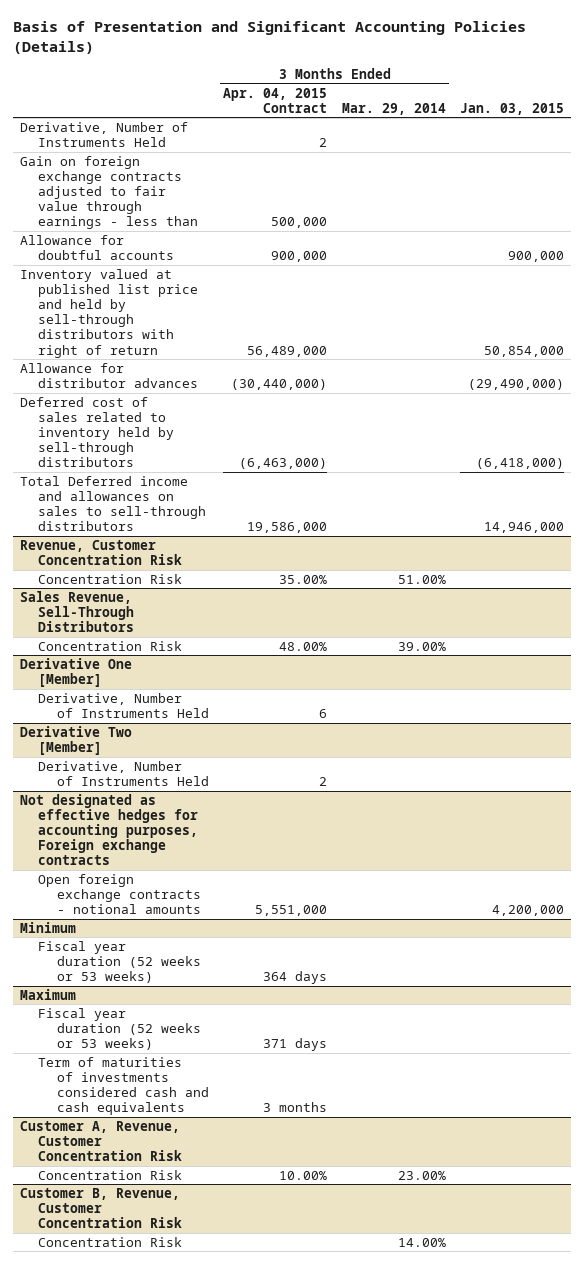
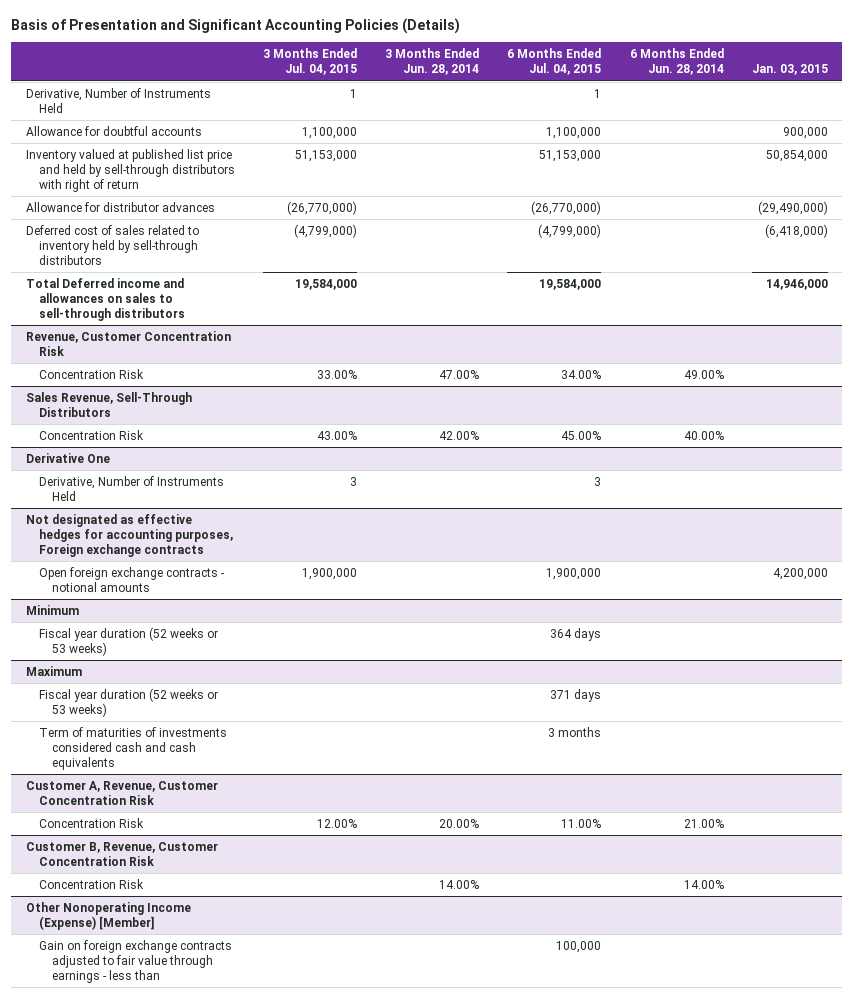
- | 3 Months Ended Apr. 04, 2015 Contract | 3 Months Ended Mar. 29, 2014 | Jan. 03, 2015
+ | 3 Months Ended Jul. 04, 2015 | 3 Months Ended Jun. 28, 2014 | 6 Months Ended Jul. 04, 2015 | 6 Months Ended Jun. 28, 2014 | Jan. 03, 2015
- Gain on foreign exchange contracts adjusted to fair value through earnings - less than | 500,000 | |
- Derivative One [Member]
+ Derivative One
- Derivative Two [Member]
- Derivative, Number of Instruments Held | 2 | |
+ Other Nonoperating Income (Expense) [Member]
+ Gain on foreign exchange contracts adjusted to fair value through earnings - less than | | | 100,000 | |

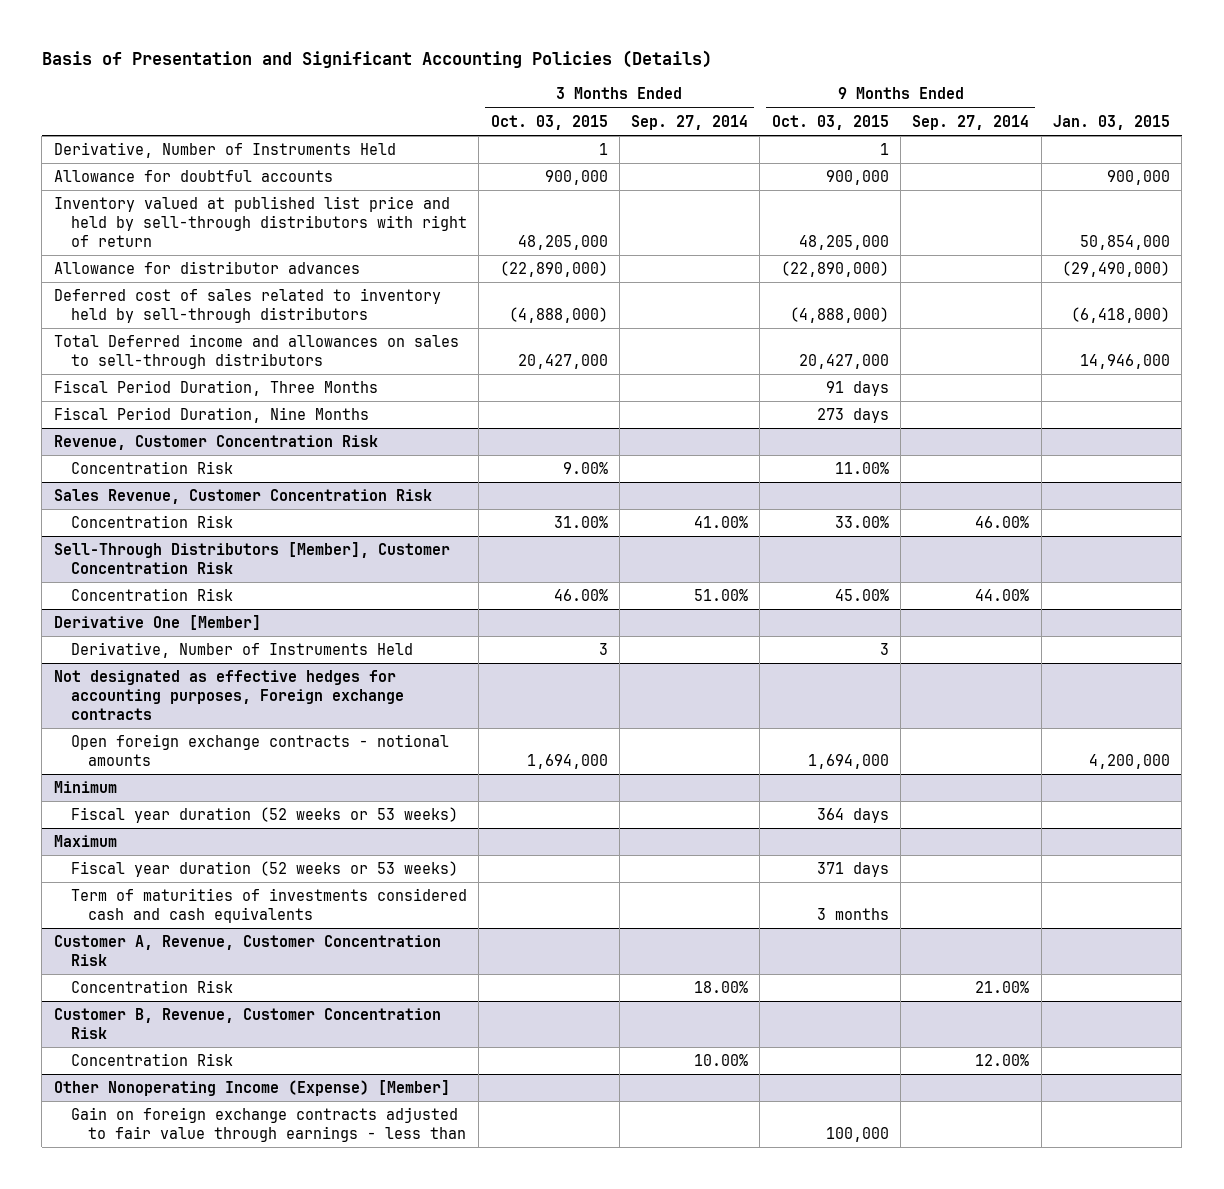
- | 3 Months Ended Jul. 04, 2015 | 3 Months Ended Jun. 28, 2014 | 6 Months Ended Jul. 04, 2015 | 6 Months Ended Jun. 28, 2014 | Jan. 03, 2015
+ | 3 Months Ended Oct. 03, 2015 | 3 Months Ended Sep. 27, 2014 | 9 Months Ended Oct. 03, 2015 | 9 Months Ended Sep. 27, 2014 | Jan. 03, 2015
+ Fiscal Period Duration, Three Months | | | 91 days | |
+ Fiscal Period Duration, Nine Months | | | 273 days | |
- Sales Revenue, Sell-Through Distributors
- Concentration Risk | 43.00% | 42.00% | 45.00% | 40.00% |
- Derivative One
+ Sales Revenue, Customer Concentration Risk
+ Concentration Risk | 31.00% | 41.00% | 33.00% | 46.00% |
+ Sell-Through Distributors [Member], Customer Concentration Risk
+ Concentration Risk | 46.00% | 51.00% | 45.00% | 44.00% |
+ Derivative One [Member]

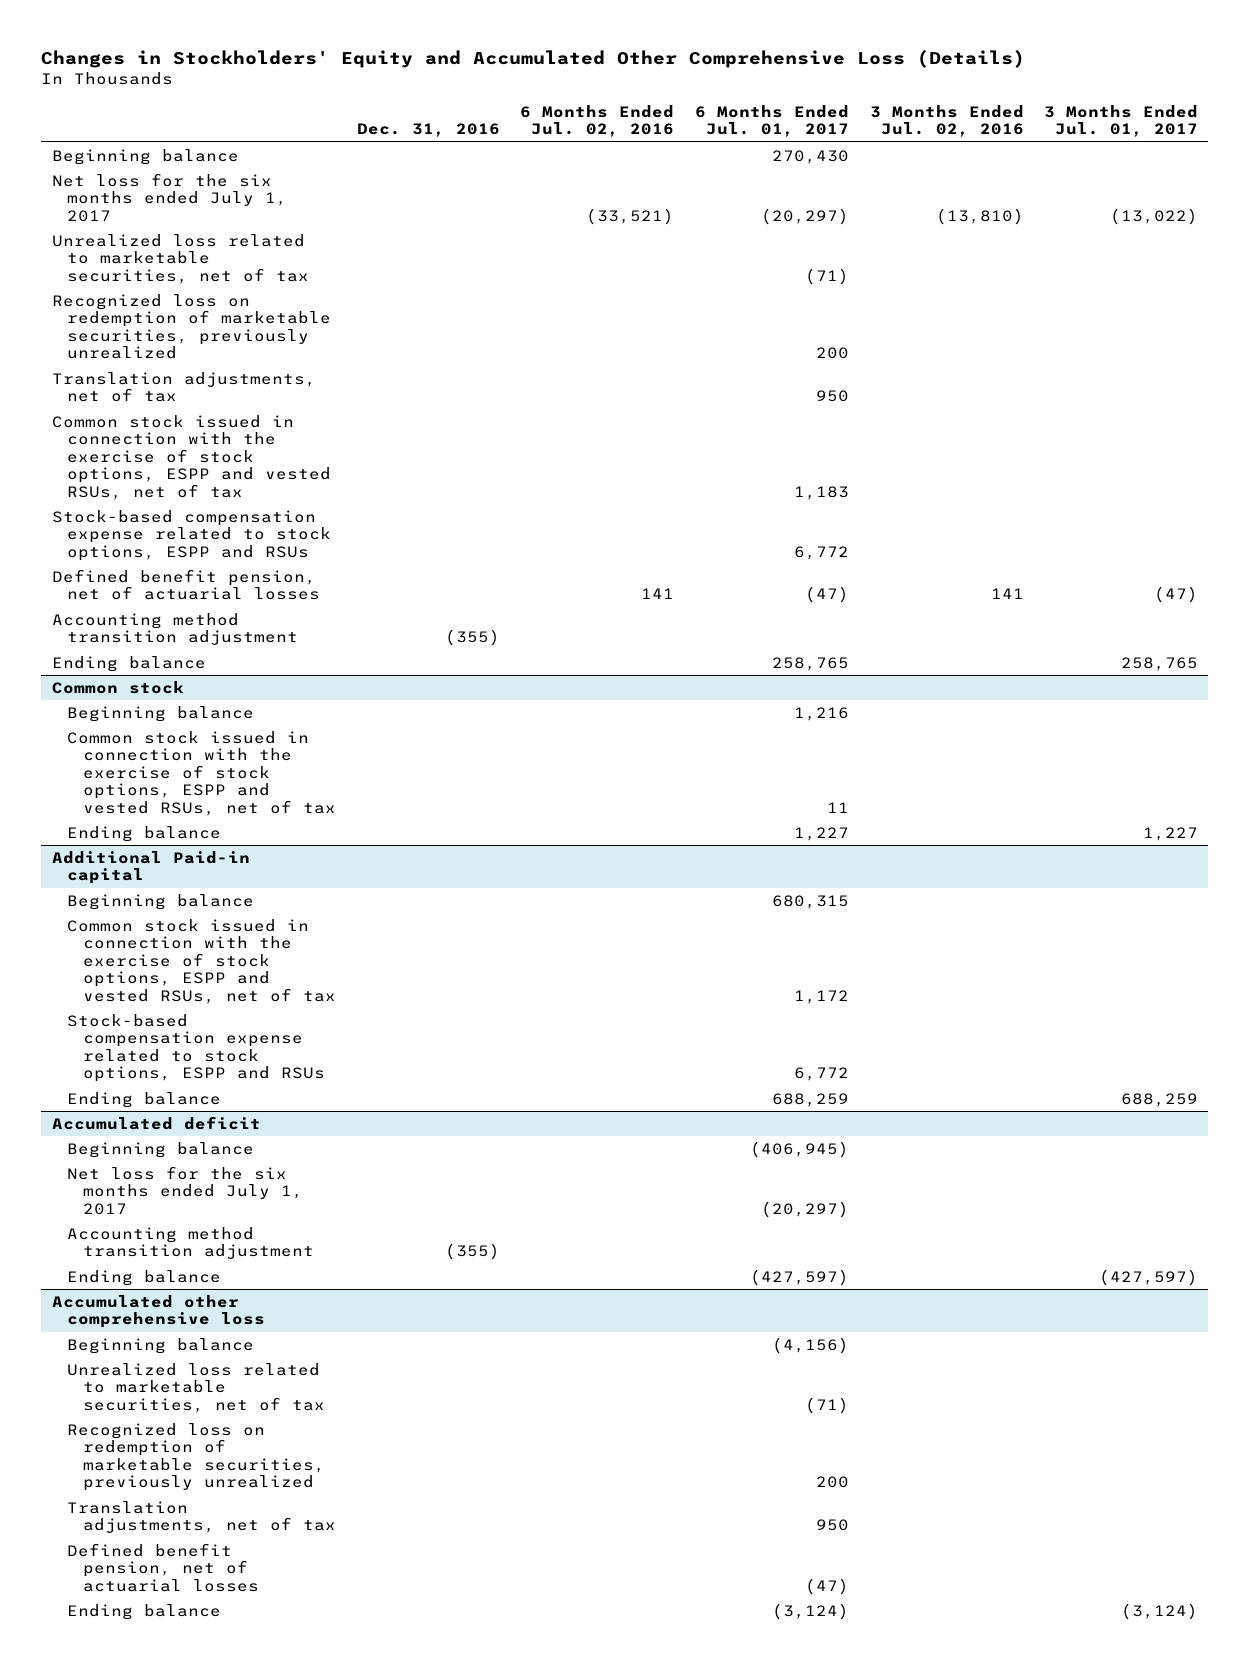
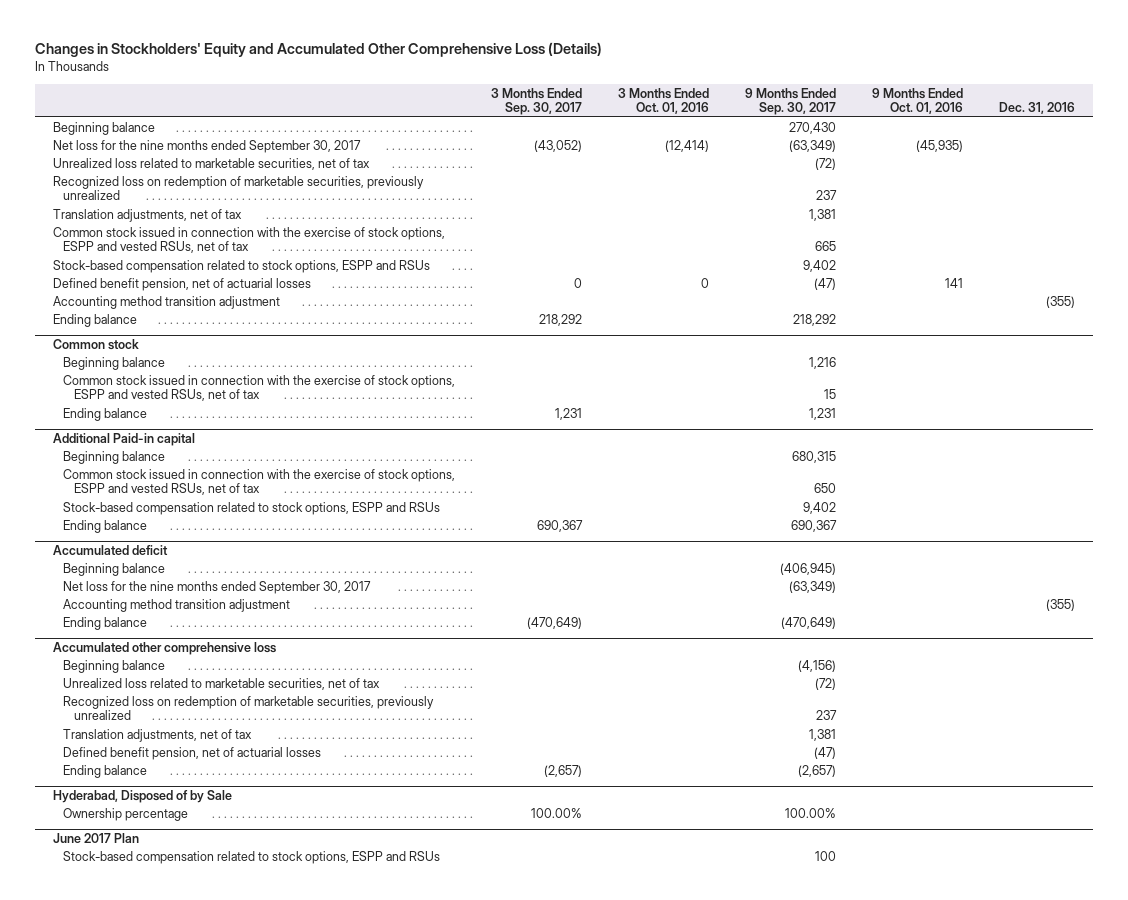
- | Dec. 31, 2016 | 6 Months Ended Jul. 02, 2016 | 6 Months Ended Jul. 01, 2017 | 3 Months Ended Jul. 02, 2016 | 3 Months Ended Jul. 01, 2017
+ | 3 Months Ended Sep. 30, 2017 | 3 Months Ended Oct. 01, 2016 | 9 Months Ended Sep. 30, 2017 | 9 Months Ended Oct. 01, 2016 | Dec. 31, 2016
- Net loss for the six months ended July 1, 2017 | | (33,521) | (20,297) | (13,810) | (13,022)
+ Net loss for the nine months ended September 30, 2017 | (43,052) | (12,414) | (63,349) | (45,935) |
- Stock-based compensation expense related to stock options, ESPP and RSUs | | | 6,772 | |
+ Stock-based compensation related to stock options, ESPP and RSUs | | | 9,402 | |
@ Additional Paid-in capital
- Stock-based compensation expense related to stock options, ESPP and RSUs | | | 6,772 | |
+ Stock-based compensation related to stock options, ESPP and RSUs | | | 9,402 | |
@ Accumulated deficit
- Net loss for the six months ended July 1, 2017 | | | (20,297) | |
+ Net loss for the nine months ended September 30, 2017 | | | (63,349) | |
+ Hyderabad, Disposed of by Sale
+ Ownership percentage | 100.00% | | 100.00% | |
+ June 2017 Plan
+ Stock-based compensation related to stock options, ESPP and RSUs | | | 100 | |

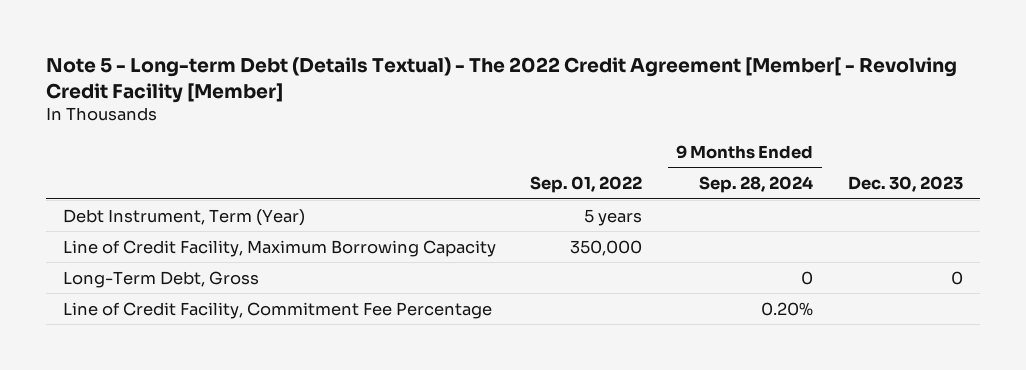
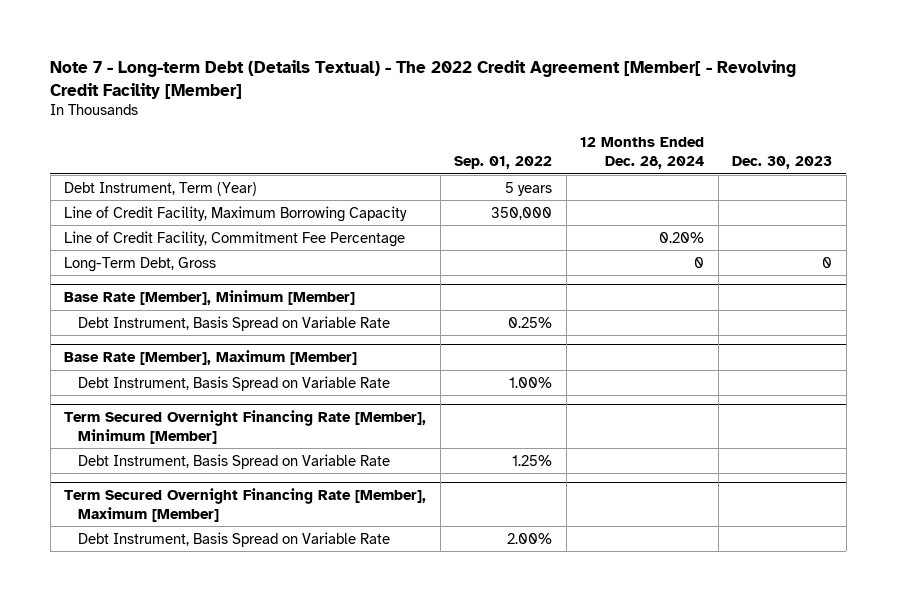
- Note 5 - Long-term Debt (Details Textual) - The 2022 Credit Agreement [Member[ - Revolving Credit Facility [Member]
+ Note 7 - Long-term Debt (Details Textual) - The 2022 Credit Agreement [Member[ - Revolving Credit Facility [Member]
- | Sep. 01, 2022 | 9 Months Ended Sep. 28, 2024 | Dec. 30, 2023
+ | Sep. 01, 2022 | 12 Months Ended Dec. 28, 2024 | Dec. 30, 2023
moved down: Long-Term Debt, Gross | | 0 | 0
+ Base Rate [Member], Minimum [Member]
+ Debt Instrument, Basis Spread on Variable Rate | 0.25% | |
+ Base Rate [Member], Maximum [Member]
+ Debt Instrument, Basis Spread on Variable Rate | 1.00% | |
+ Term Secured Overnight Financing Rate [Member], Minimum [Member]
+ Debt Instrument, Basis Spread on Variable Rate | 1.25% | |
+ Term Secured Overnight Financing Rate [Member], Maximum [Member]
+ Debt Instrument, Basis Spread on Variable Rate | 2.00% | |

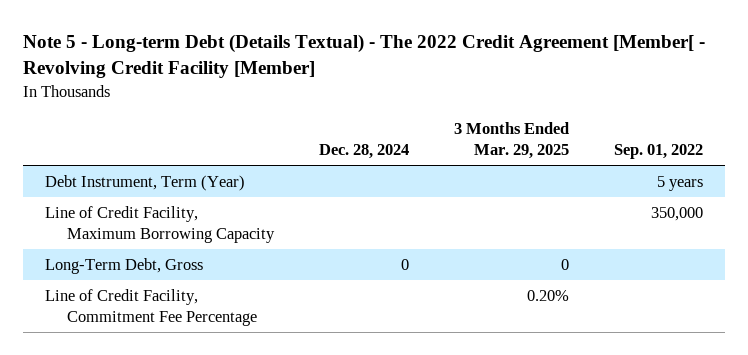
- Note 7 - Long-term Debt (Details Textual) - The 2022 Credit Agreement [Member[ - Revolving Credit Facility [Member]
+ Note 5 - Long-term Debt (Details Textual) - The 2022 Credit Agreement [Member[ - Revolving Credit Facility [Member]
- | Sep. 01, 2022 | 12 Months Ended Dec. 28, 2024 | Dec. 30, 2023
+ | Dec. 28, 2024 | 3 Months Ended Mar. 29, 2025 | Sep. 01, 2022
- Base Rate [Member], Minimum [Member]
- Debt Instrument, Basis Spread on Variable Rate | 0.25% | |
- Base Rate [Member], Maximum [Member]
- Debt Instrument, Basis Spread on Variable Rate | 1.00% | |
- Term Secured Overnight Financing Rate [Member], Minimum [Member]
- Debt Instrument, Basis Spread on Variable Rate | 1.25% | |
- Term Secured Overnight Financing Rate [Member], Maximum [Member]
- Debt Instrument, Basis Spread on Variable Rate | 2.00% | |
moved down: Line of Credit Facility, Commitment Fee Percentage | | 0.20% |

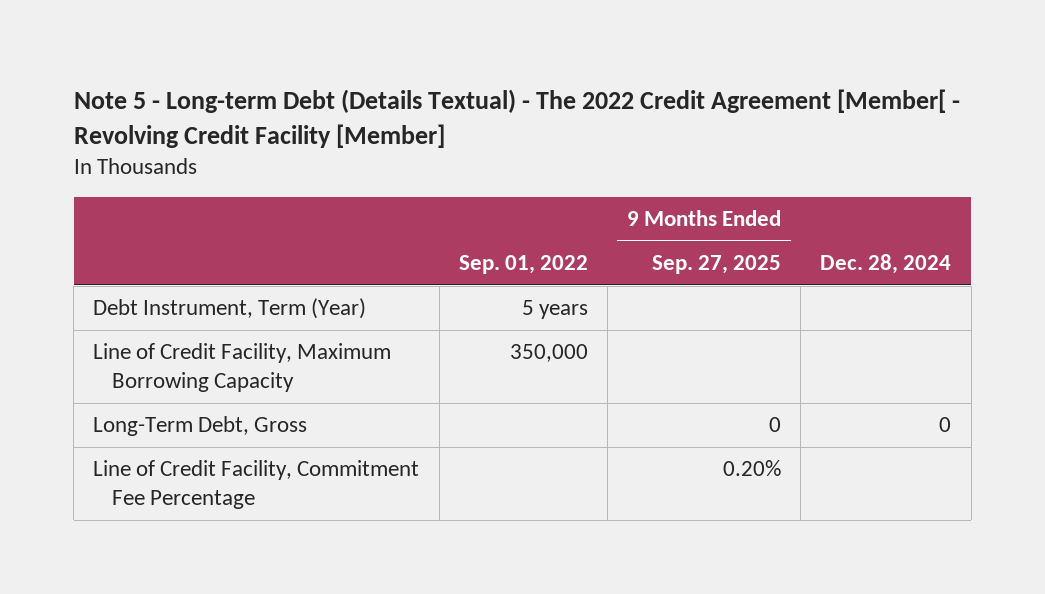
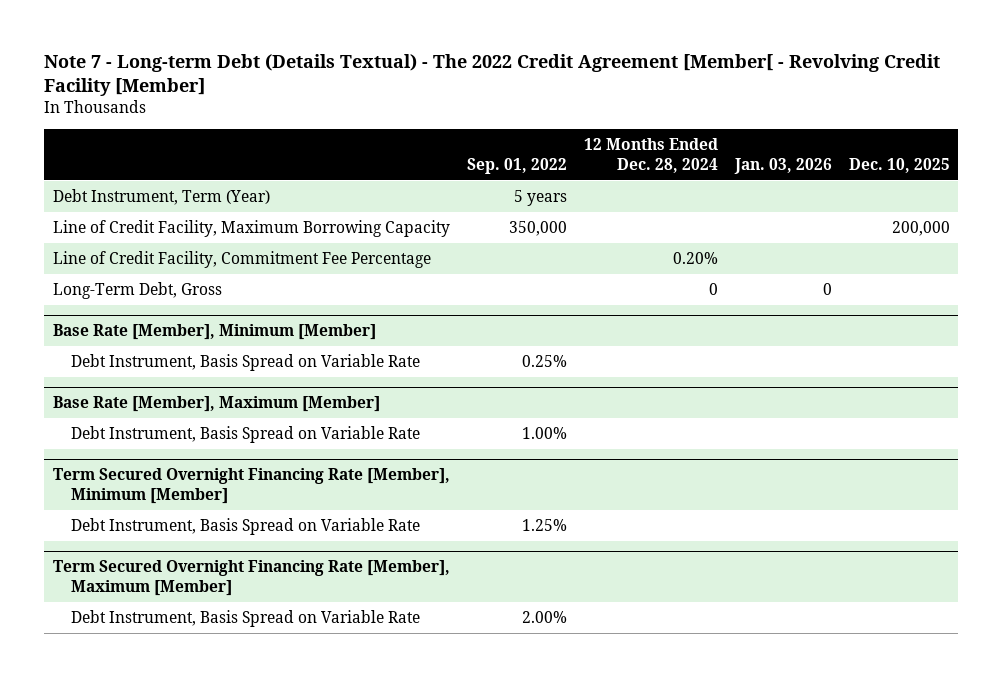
- Note 5 - Long-term Debt (Details Textual) - The 2022 Credit Agreement [Member[ - Revolving Credit Facility [Member]
+ Note 7 - Long-term Debt (Details Textual) - The 2022 Credit Agreement [Member[ - Revolving Credit Facility [Member]
- | Sep. 01, 2022 | 9 Months Ended Sep. 27, 2025 | Dec. 28, 2024
+ | Sep. 01, 2022 | 12 Months Ended Dec. 28, 2024 | Jan. 03, 2026 | Dec. 10, 2025
moved down: Long-Term Debt, Gross | | 0 | 0 |
+ Base Rate [Member], Minimum [Member]
+ Debt Instrument, Basis Spread on Variable Rate | 0.25% | | |
+ Base Rate [Member], Maximum [Member]
+ Debt Instrument, Basis Spread on Variable Rate | 1.00% | | |
+ Term Secured Overnight Financing Rate [Member], Minimum [Member]
+ Debt Instrument, Basis Spread on Variable Rate | 1.25% | | |
+ Term Secured Overnight Financing Rate [Member], Maximum [Member]
+ Debt Instrument, Basis Spread on Variable Rate | 2.00% | | |

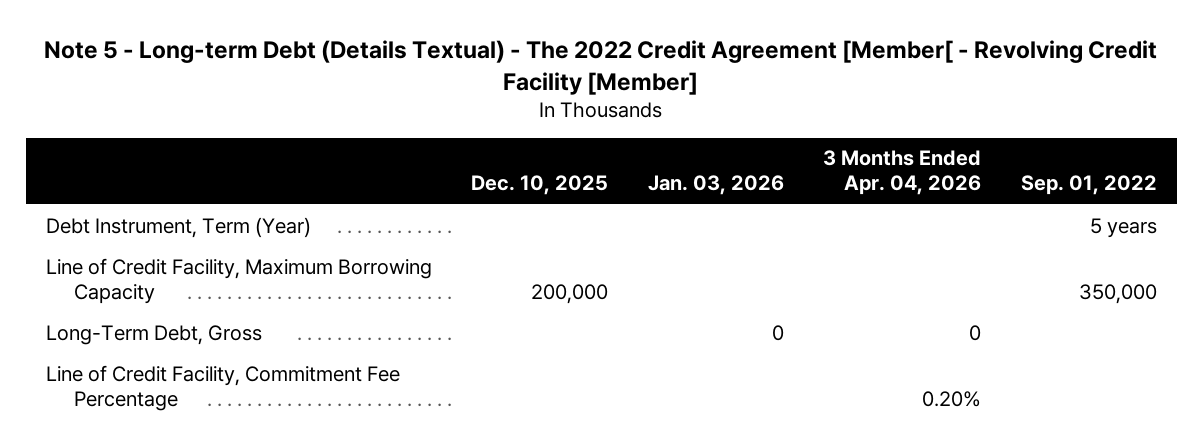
- Note 7 - Long-term Debt (Details Textual) - The 2022 Credit Agreement [Member[ - Revolving Credit Facility [Member]
+ Note 5 - Long-term Debt (Details Textual) - The 2022 Credit Agreement [Member[ - Revolving Credit Facility [Member]
- | Sep. 01, 2022 | 12 Months Ended Dec. 28, 2024 | Jan. 03, 2026 | Dec. 10, 2025
+ | Dec. 10, 2025 | Jan. 03, 2026 | 3 Months Ended Apr. 04, 2026 | Sep. 01, 2022
- Base Rate [Member], Minimum [Member]
- Debt Instrument, Basis Spread on Variable Rate | 0.25% | | |
- Base Rate [Member], Maximum [Member]
- Debt Instrument, Basis Spread on Variable Rate | 1.00% | | |
- Term Secured Overnight Financing Rate [Member], Minimum [Member]
- Debt Instrument, Basis Spread on Variable Rate | 1.25% | | |
- Term Secured Overnight Financing Rate [Member], Maximum [Member]
- Debt Instrument, Basis Spread on Variable Rate | 2.00% | | |
moved down: Line of Credit Facility, Commitment Fee Percentage | | | 0.20% |

